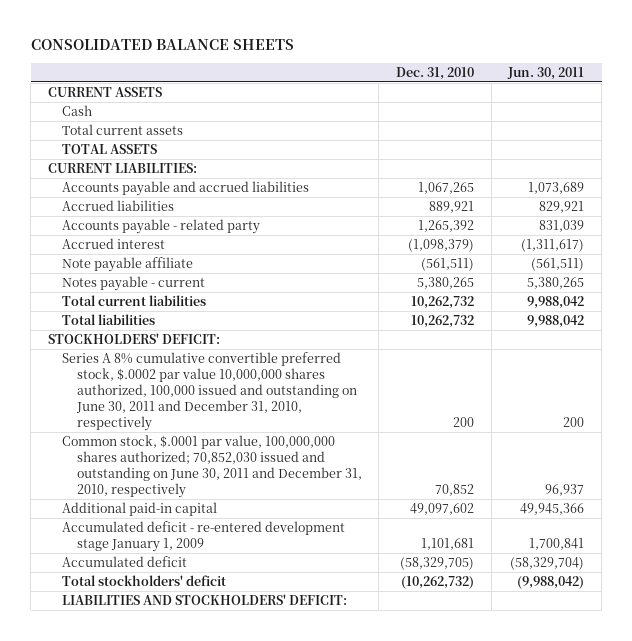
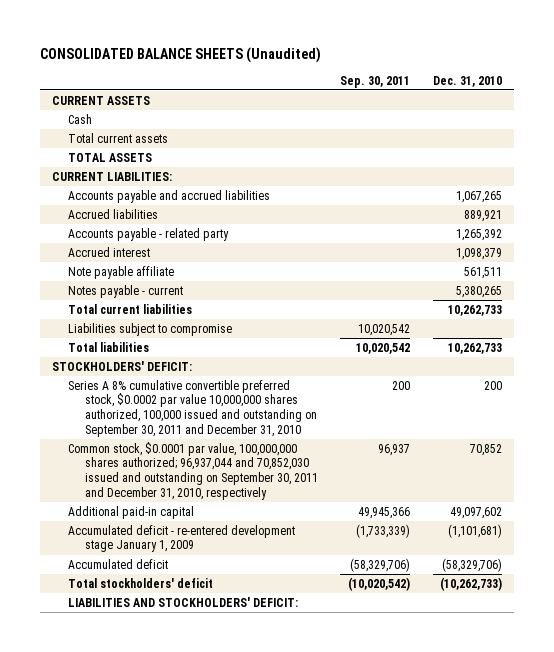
- CONSOLIDATED BALANCE SHEETS
+ CONSOLIDATED BALANCE SHEETS (Unaudited)
- | Dec. 31, 2010 | Jun. 30, 2011
+ | Sep. 30, 2011 | Dec. 31, 2010
- Accrued interest | (1,098,379) | (1,311,617)
- Note payable affiliate | (561,511) | (561,511)
+ Accrued interest | | 1,098,379
+ Note payable affiliate | | 561,511
- Total current liabilities | 10,262,732 | 9,988,042
- Total liabilities | 10,262,732 | 9,988,042
+ Total current liabilities | | 10,262,733
+ Liabilities subject to compromise | 10,020,542 |
+ Total liabilities | 10,020,542 | 10,262,733
- Series A 8% cumulative convertible preferred stock, $.0002 par value 10,000,000 shares authorized, 100,000 issued and outstanding on June 30, 2011 and December 31, 2010, respectively | 200 | 200
- Common stock, $.0001 par value, 100,000,000 shares authorized; 70,852,030 issued and outstanding on June 30, 2011 and December 31, 2010, respectively | 70,852 | 96,937
+ Series A 8% cumulative convertible preferred stock, $0.0002 par value 10,000,000 shares authorized, 100,000 issued and outstanding on September 30, 2011 and December 31, 2010 | 200 | 200
+ Common stock, $0.0001 par value, 100,000,000 shares authorized; 96,937,044 and 70,852,030 issued and outstanding on September 30, 2011 and December 31, 2010, respectively | 96,937 | 70,852
- Accumulated deficit - re-entered development stage January 1, 2009 | 1,101,681 | 1,700,841
- Accumulated deficit | (58,329,705) | (58,329,704)
- Total stockholders' deficit | (10,262,732) | (9,988,042)
+ Accumulated deficit - re-entered development stage January 1, 2009 | (1,733,339) | (1,101,681)
+ Accumulated deficit | (58,329,706) | (58,329,706)
+ Total stockholders' deficit | (10,020,542) | (10,262,733)

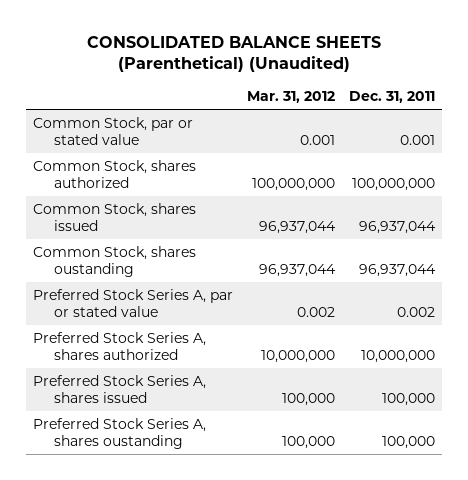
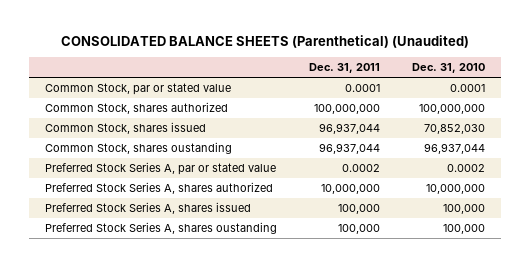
- | Mar. 31, 2012 | Dec. 31, 2011
+ | Dec. 31, 2011 | Dec. 31, 2010
- Common Stock, par or stated value | 0.001 | 0.001
+ Common Stock, par or stated value | 0.0001 | 0.0001
- Preferred Stock Series A, par or stated value | 0.002 | 0.002
+ Preferred Stock Series A, par or stated value | 0.0002 | 0.0002

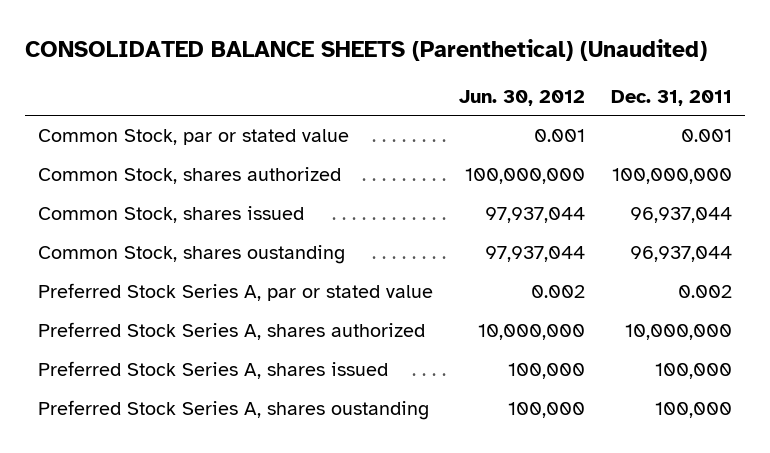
- | Dec. 31, 2011 | Dec. 31, 2010
+ | Jun. 30, 2012 | Dec. 31, 2011
- Common Stock, par or stated value | 0.0001 | 0.0001
+ Common Stock, par or stated value | 0.001 | 0.001
- Preferred Stock Series A, par or stated value | 0.0002 | 0.0002
+ Preferred Stock Series A, par or stated value | 0.002 | 0.002

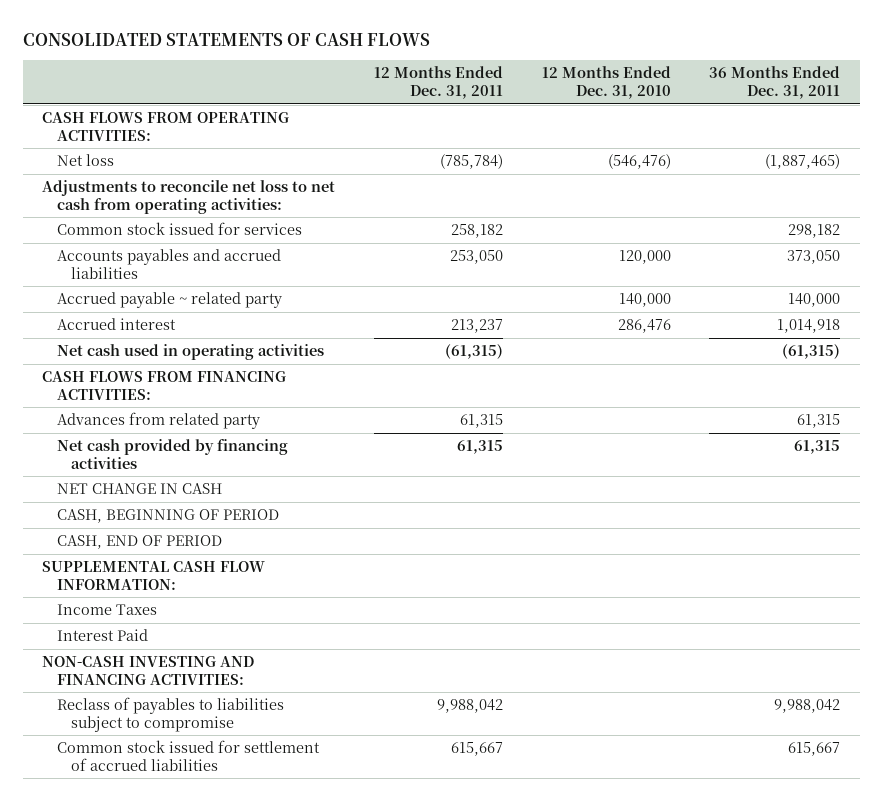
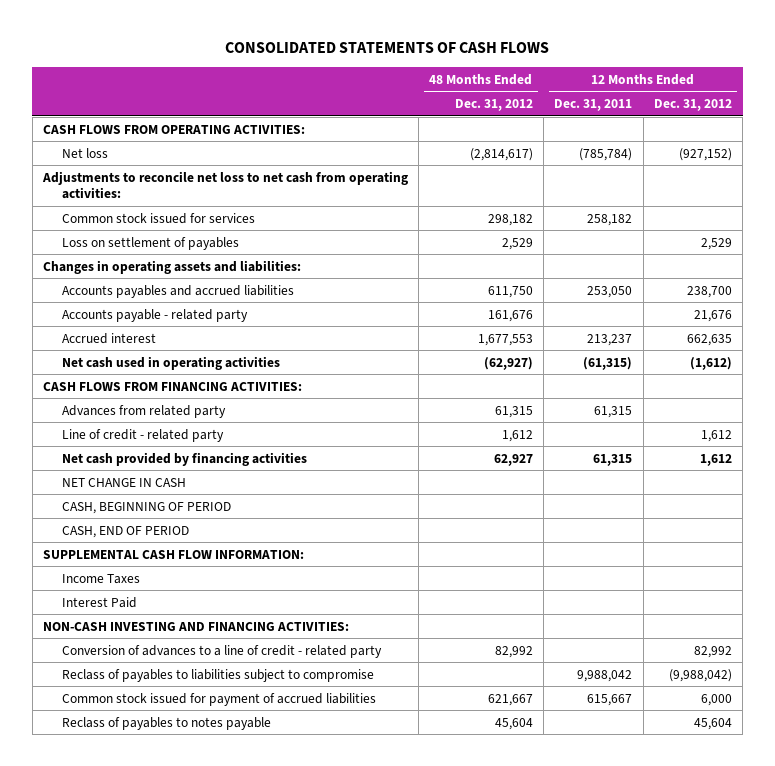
- | 12 Months Ended Dec. 31, 2011 | 12 Months Ended Dec. 31, 2010 | 36 Months Ended Dec. 31, 2011
+ | 48 Months Ended Dec. 31, 2012 | 12 Months Ended Dec. 31, 2011 | 12 Months Ended Dec. 31, 2012
+ Loss on settlement of payables | 2,529 | | 2,529
+ Changes in operating assets and liabilities:
- Accrued payable ~ related party | | 140,000 | 140,000
+ Accounts payable - related party | 161,676 | | 21,676
+ Line of credit - related party | 1,612 | | 1,612
+ Conversion of advances to a line of credit - related party | 82,992 | | 82,992
- Common stock issued for settlement of accrued liabilities | 615,667 | | 615,667
+ Common stock issued for payment of accrued liabilities | 621,667 | 615,667 | 6,000
+ Reclass of payables to notes payable | 45,604 | | 45,604

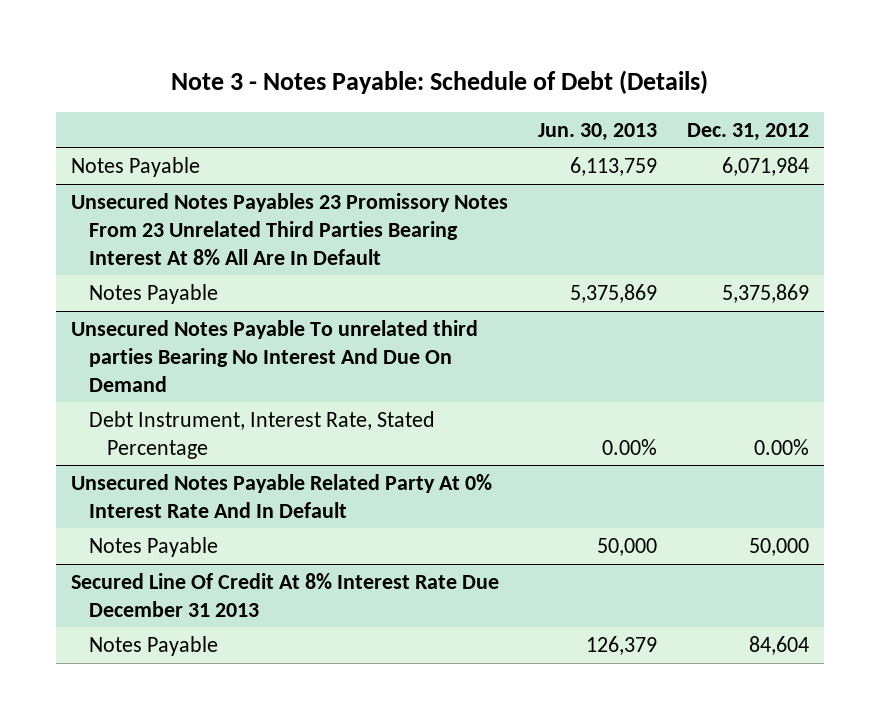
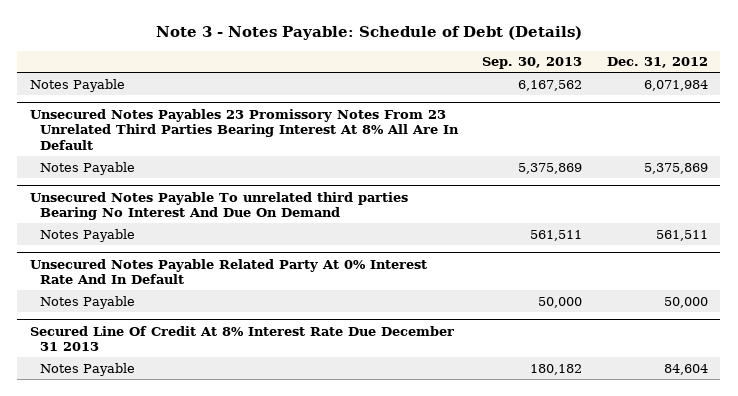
- | Jun. 30, 2013 | Dec. 31, 2012
+ | Sep. 30, 2013 | Dec. 31, 2012
@ Unsecured Notes Payable To unrelated third parties Bearing No Interest And Due On Demand
- Debt Instrument, Interest Rate, Stated Percentage | 0.00% | 0.00%
+ Notes Payable | 561,511 | 561,511

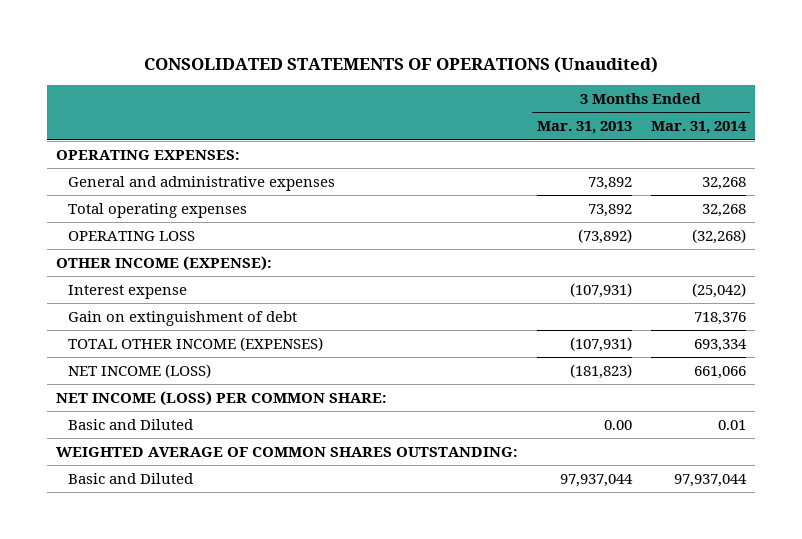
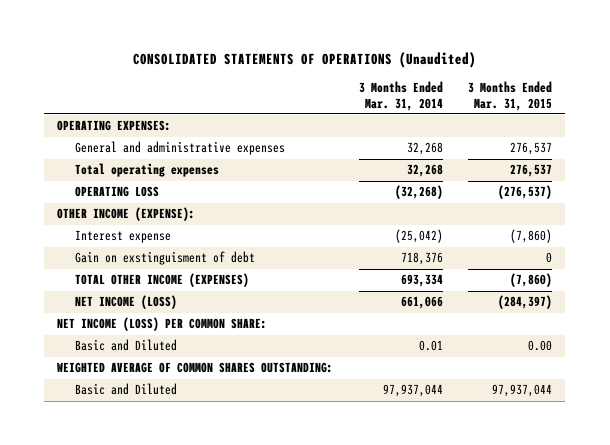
- | 3 Months Ended Mar. 31, 2013 | 3 Months Ended Mar. 31, 2014
+ | 3 Months Ended Mar. 31, 2014 | 3 Months Ended Mar. 31, 2015
- Gain on extinguishment of debt | | 718,376
+ Gain on exstinguisment of debt | 718,376 | 0

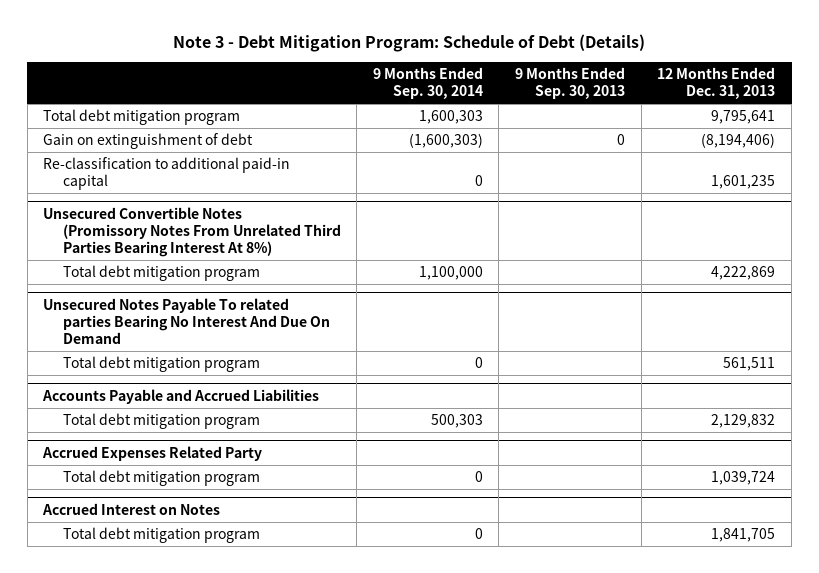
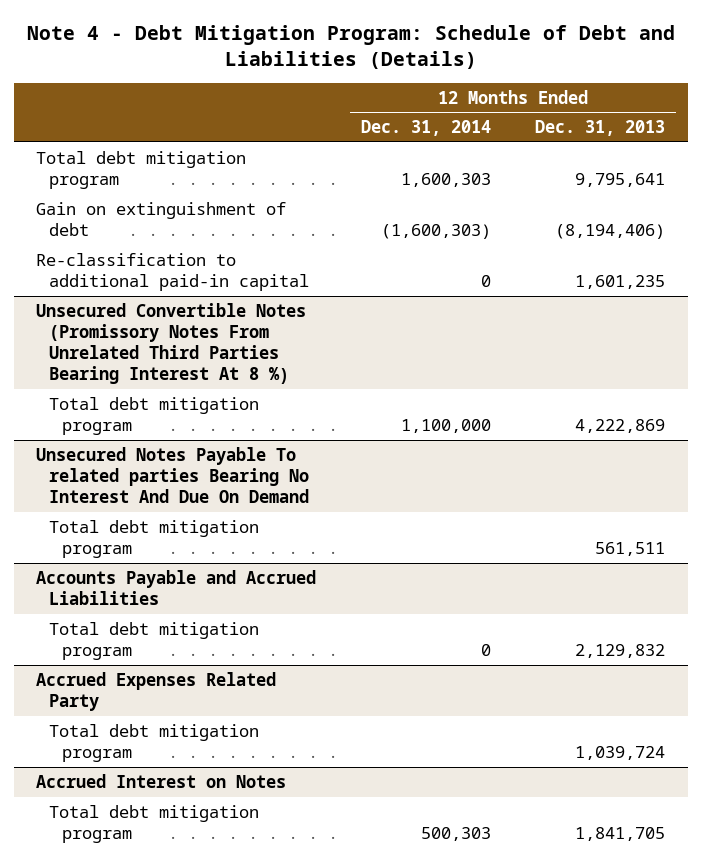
- Note 3 - Debt Mitigation Program: Schedule of Debt (Details)
+ Note 4 - Debt Mitigation Program: Schedule of Debt and Liabilities (Details)
- | 9 Months Ended Sep. 30, 2014 | 9 Months Ended Sep. 30, 2013 | 12 Months Ended Dec. 31, 2013
+ | 12 Months Ended Dec. 31, 2014 | 12 Months Ended Dec. 31, 2013
- Unsecured Convertible Notes (Promissory Notes From Unrelated Third Parties Bearing Interest At 8%)
+ Unsecured Convertible Notes (Promissory Notes From Unrelated Third Parties Bearing Interest At 8 %)

